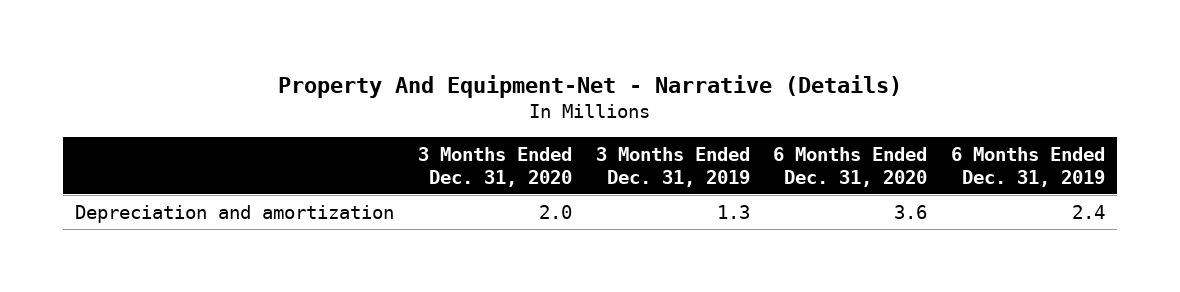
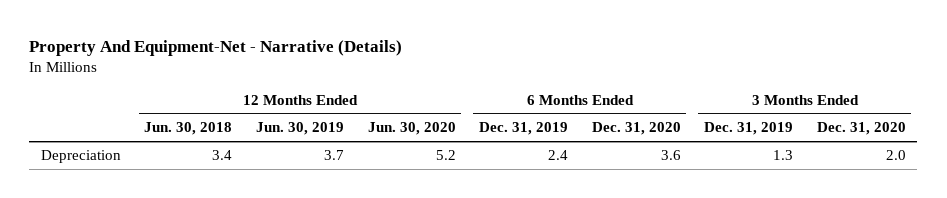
- | 3 Months Ended Dec. 31, 2020 | 3 Months Ended Dec. 31, 2019 | 6 Months Ended Dec. 31, 2020 | 6 Months Ended Dec. 31, 2019
+ | 12 Months Ended Jun. 30, 2018 | 12 Months Ended Jun. 30, 2019 | 12 Months Ended Jun. 30, 2020 | 6 Months Ended Dec. 31, 2019 | 6 Months Ended Dec. 31, 2020 | 3 Months Ended Dec. 31, 2019 | 3 Months Ended Dec. 31, 2020
- Depreciation and amortization | 2.0 | 1.3 | 3.6 | 2.4
+ Depreciation | 3.4 | 3.7 | 5.2 | 2.4 | 3.6 | 1.3 | 2.0

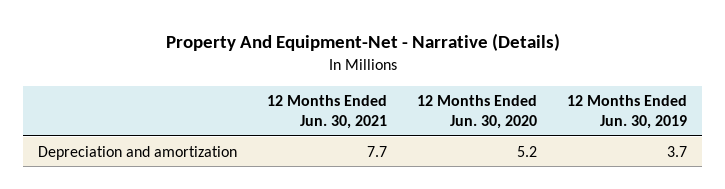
- | 12 Months Ended Jun. 30, 2018 | 12 Months Ended Jun. 30, 2019 | 12 Months Ended Jun. 30, 2020 | 6 Months Ended Dec. 31, 2019 | 6 Months Ended Dec. 31, 2020 | 3 Months Ended Dec. 31, 2019 | 3 Months Ended Dec. 31, 2020
+ | 12 Months Ended Jun. 30, 2021 | 12 Months Ended Jun. 30, 2020 | 12 Months Ended Jun. 30, 2019
- Depreciation | 3.4 | 3.7 | 5.2 | 2.4 | 3.6 | 1.3 | 2.0
+ Depreciation and amortization | 7.7 | 5.2 | 3.7

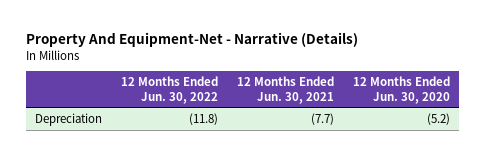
- | 12 Months Ended Jun. 30, 2021 | 12 Months Ended Jun. 30, 2020 | 12 Months Ended Jun. 30, 2019
+ | 12 Months Ended Jun. 30, 2022 | 12 Months Ended Jun. 30, 2021 | 12 Months Ended Jun. 30, 2020
- Depreciation and amortization | 7.7 | 5.2 | 3.7
+ Depreciation | (11.8) | (7.7) | (5.2)

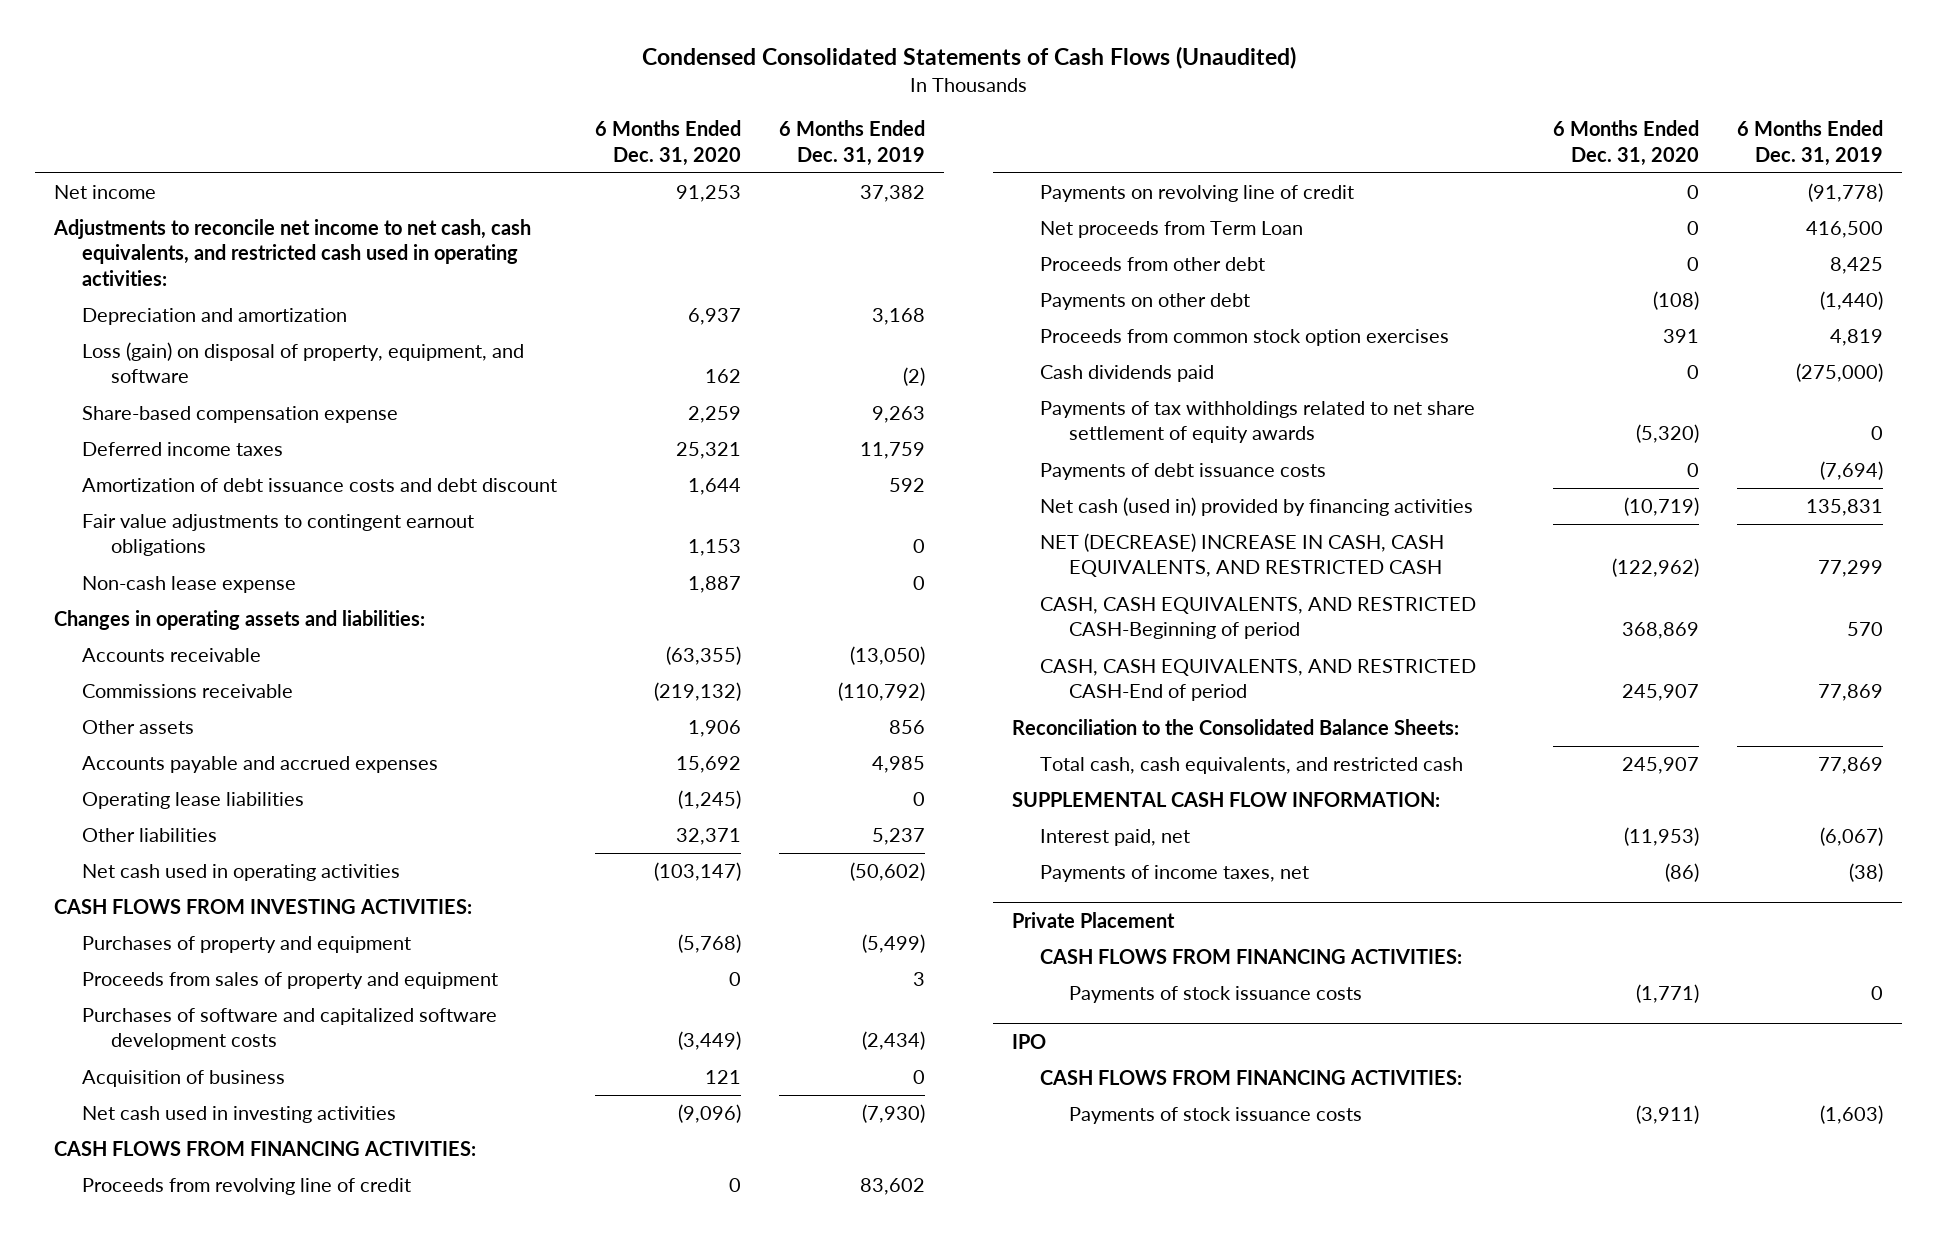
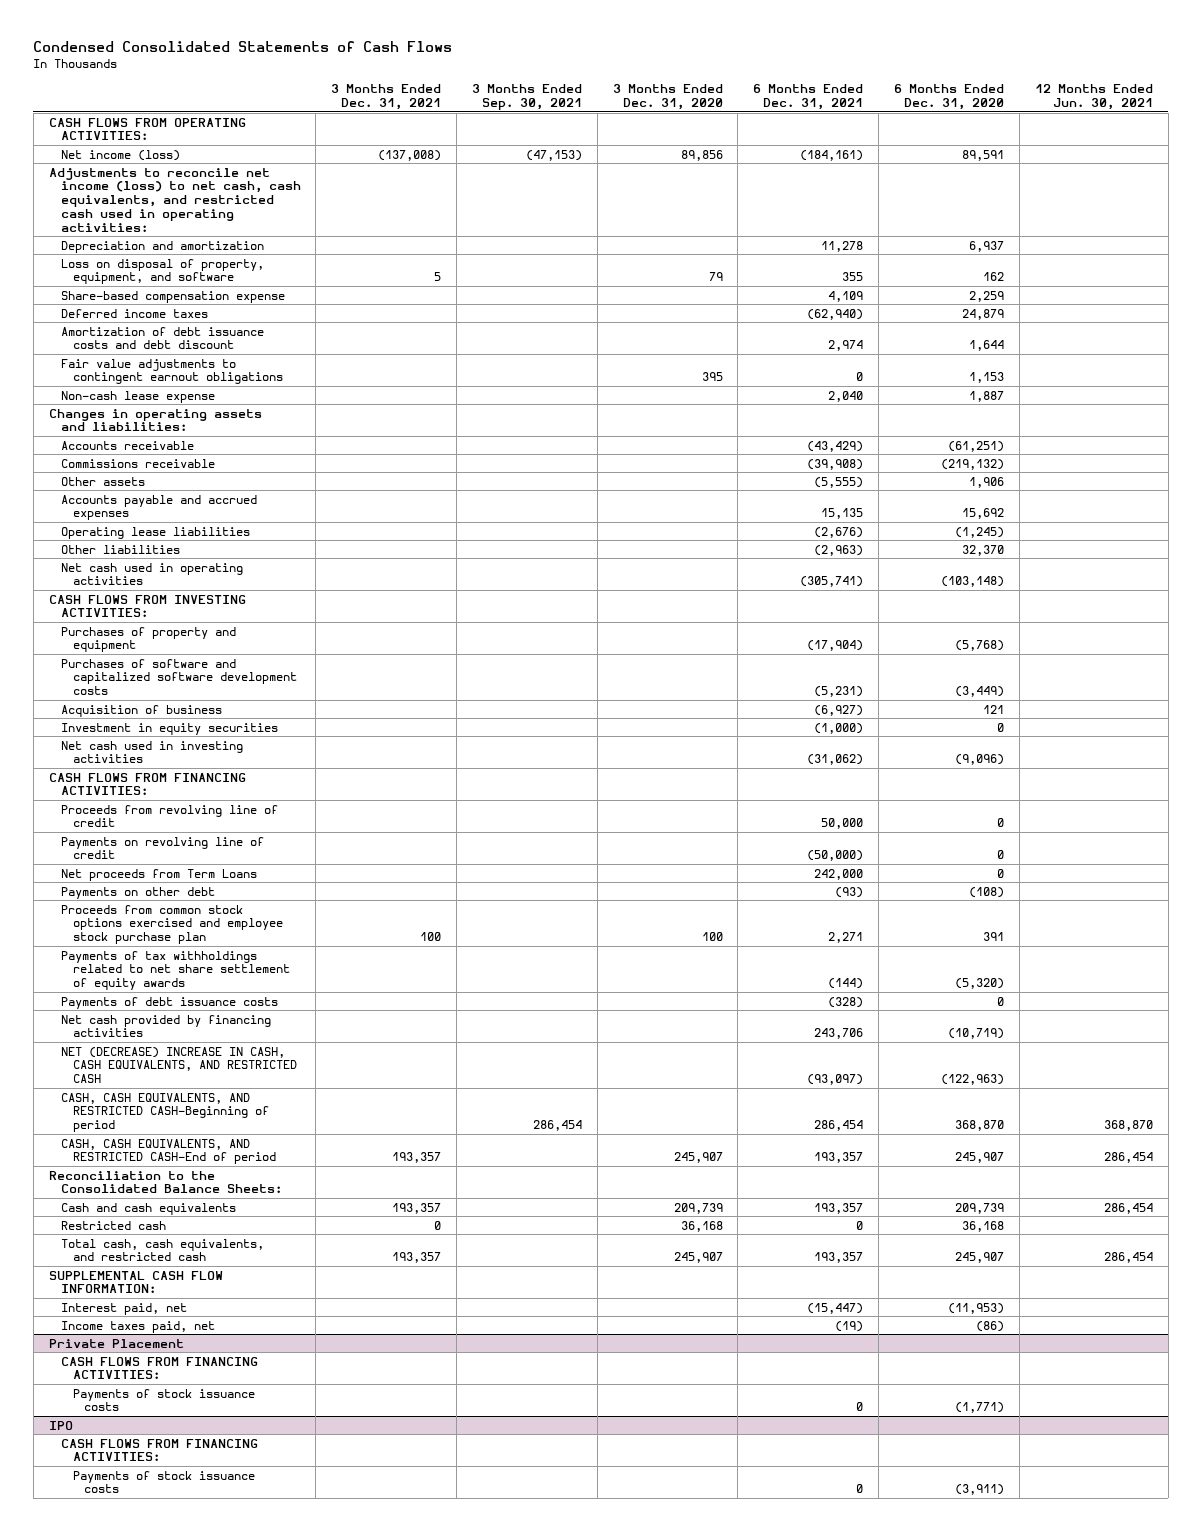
- Condensed Consolidated Statements of Cash Flows (Unaudited)
+ Condensed Consolidated Statements of Cash Flows
- | 6 Months Ended Dec. 31, 2020 | 6 Months Ended Dec. 31, 2019
+ | 3 Months Ended Dec. 31, 2021 | 3 Months Ended Sep. 30, 2021 | 3 Months Ended Dec. 31, 2020 | 6 Months Ended Dec. 31, 2021 | 6 Months Ended Dec. 31, 2020 | 12 Months Ended Jun. 30, 2021
- Net income | 91,253 | 37,382
- Adjustments to reconcile net income to net cash, cash equivalents, and restricted cash used in operating activities:
+ CASH FLOWS FROM OPERATING ACTIVITIES:
+ Net income (loss) | (137,008) | (47,153) | 89,856 | (184,161) | 89,591 |
+ Adjustments to reconcile net income (loss) to net cash, cash equivalents, and restricted cash used in operating activities:
- Loss (gain) on disposal of property, equipment, and software | 162 | (2)
+ Loss on disposal of property, equipment, and software | 5 | | 79 | 355 | 162 |
- Deferred income taxes | 25,321 | 11,759
+ Deferred income taxes | | | | (62,940) | 24,879 |
- Accounts receivable | (63,355) | (13,050)
+ Accounts receivable | | | | (43,429) | (61,251) |
- Other liabilities | 32,371 | 5,237
- Net cash used in operating activities | (103,147) | (50,602)
+ Other liabilities | | | | (2,963) | 32,370 |
+ Net cash used in operating activities | | | | (305,741) | (103,148) |
- Proceeds from sales of property and equipment | 0 | 3
+ Investment in equity securities | | | | (1,000) | 0 |
- Net proceeds from Term Loan | 0 | 416,500
- Proceeds from other debt | 0 | 8,425
+ Net proceeds from Term Loans | | | | 242,000 | 0 |
- Proceeds from common stock option exercises | 391 | 4,819
- Cash dividends paid | 0 | (275,000)
+ Proceeds from common stock options exercised and employee stock purchase plan | 100 | | 100 | 2,271 | 391 |
- Net cash (used in) provided by financing activities | (10,719) | 135,831
- NET (DECREASE) INCREASE IN CASH, CASH EQUIVALENTS, AND RESTRICTED CASH | (122,962) | 77,299
- CASH, CASH EQUIVALENTS, AND RESTRICTED CASH-Beginning of period | 368,869 | 570
+ Net cash provided by financing activities | | | | 243,706 | (10,719) |
+ NET (DECREASE) INCREASE IN CASH, CASH EQUIVALENTS, AND RESTRICTED CASH | | | | (93,097) | (122,963) |
+ CASH, CASH EQUIVALENTS, AND RESTRICTED CASH-Beginning of period | | 286,454 | | 286,454 | 368,870 | 368,870
+ Cash and cash equivalents | 193,357 | | 209,739 | 193,357 | 209,739 | 286,454
+ Restricted cash | 0 | | 36,168 | 0 | 36,168 |
- Payments of income taxes, net | (86) | (38)
+ Income taxes paid, net | | | | (19) | (86) |

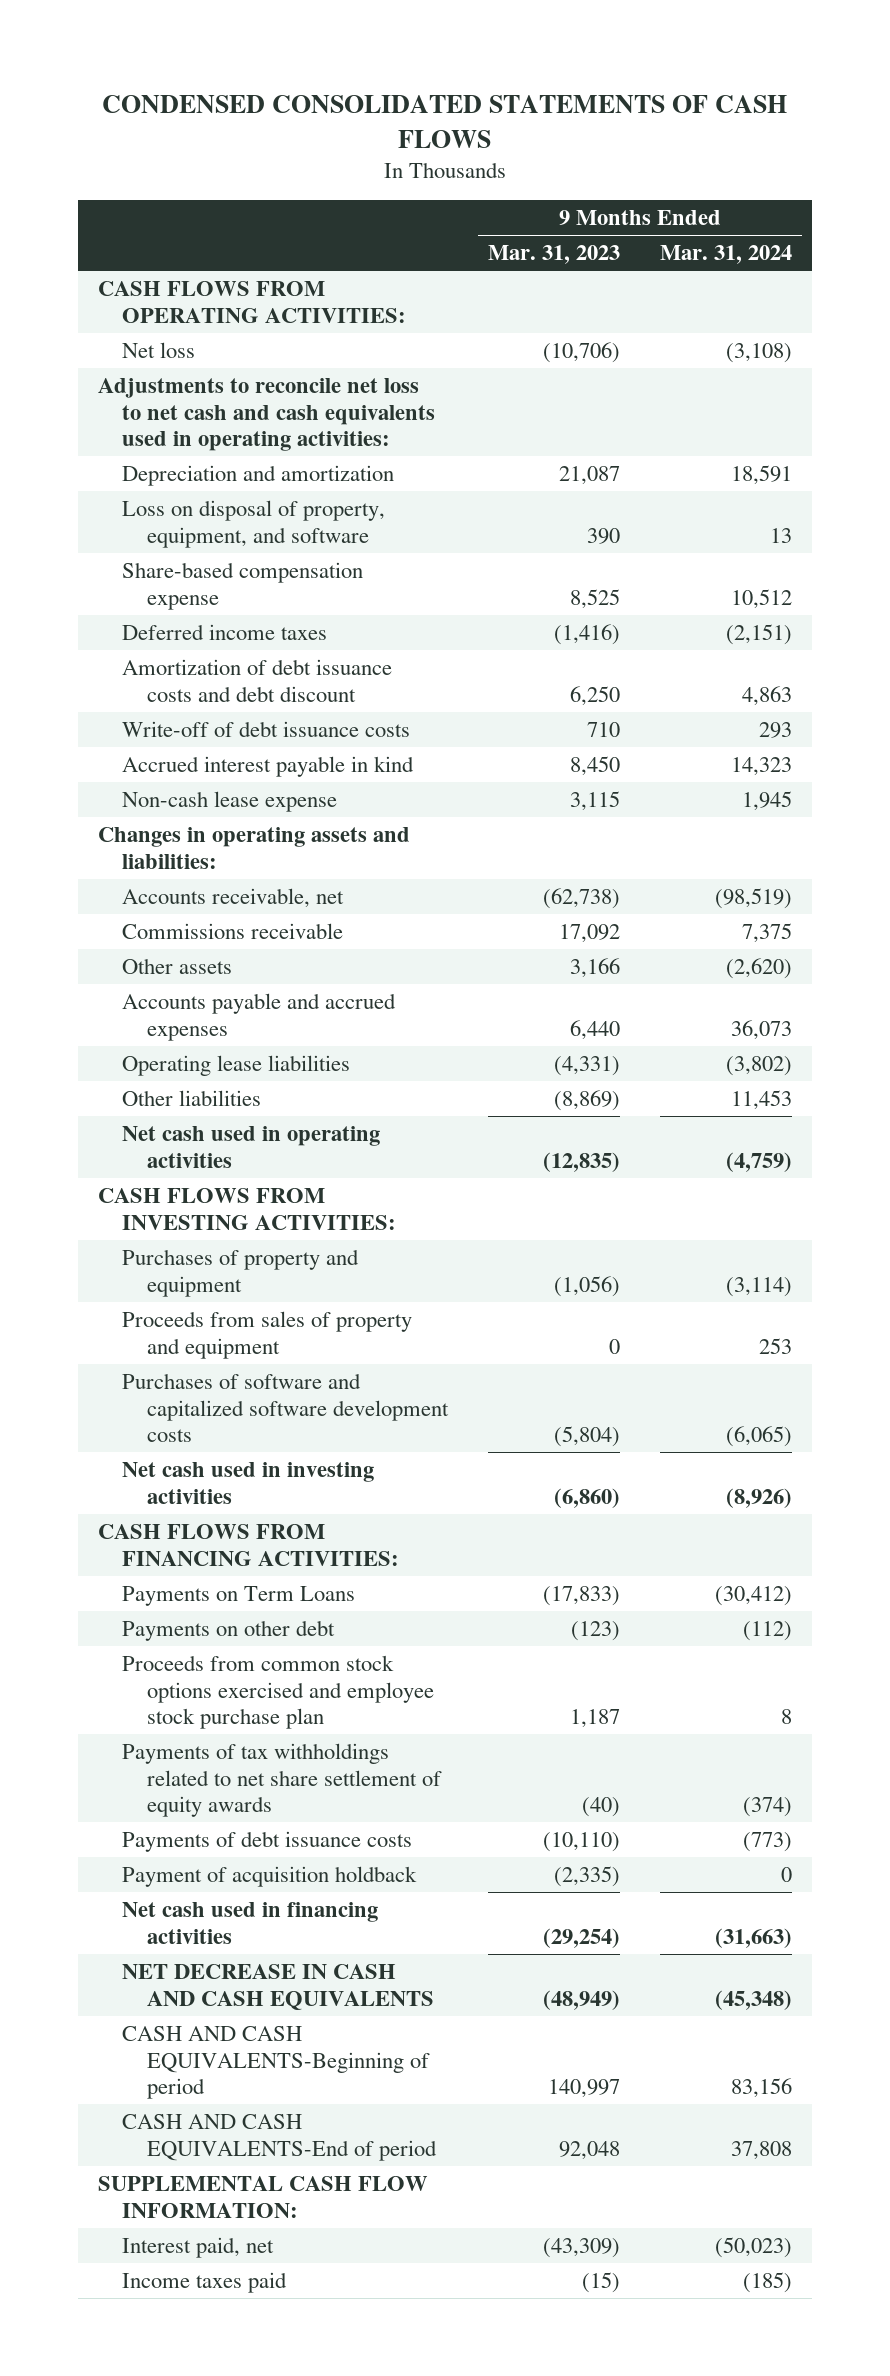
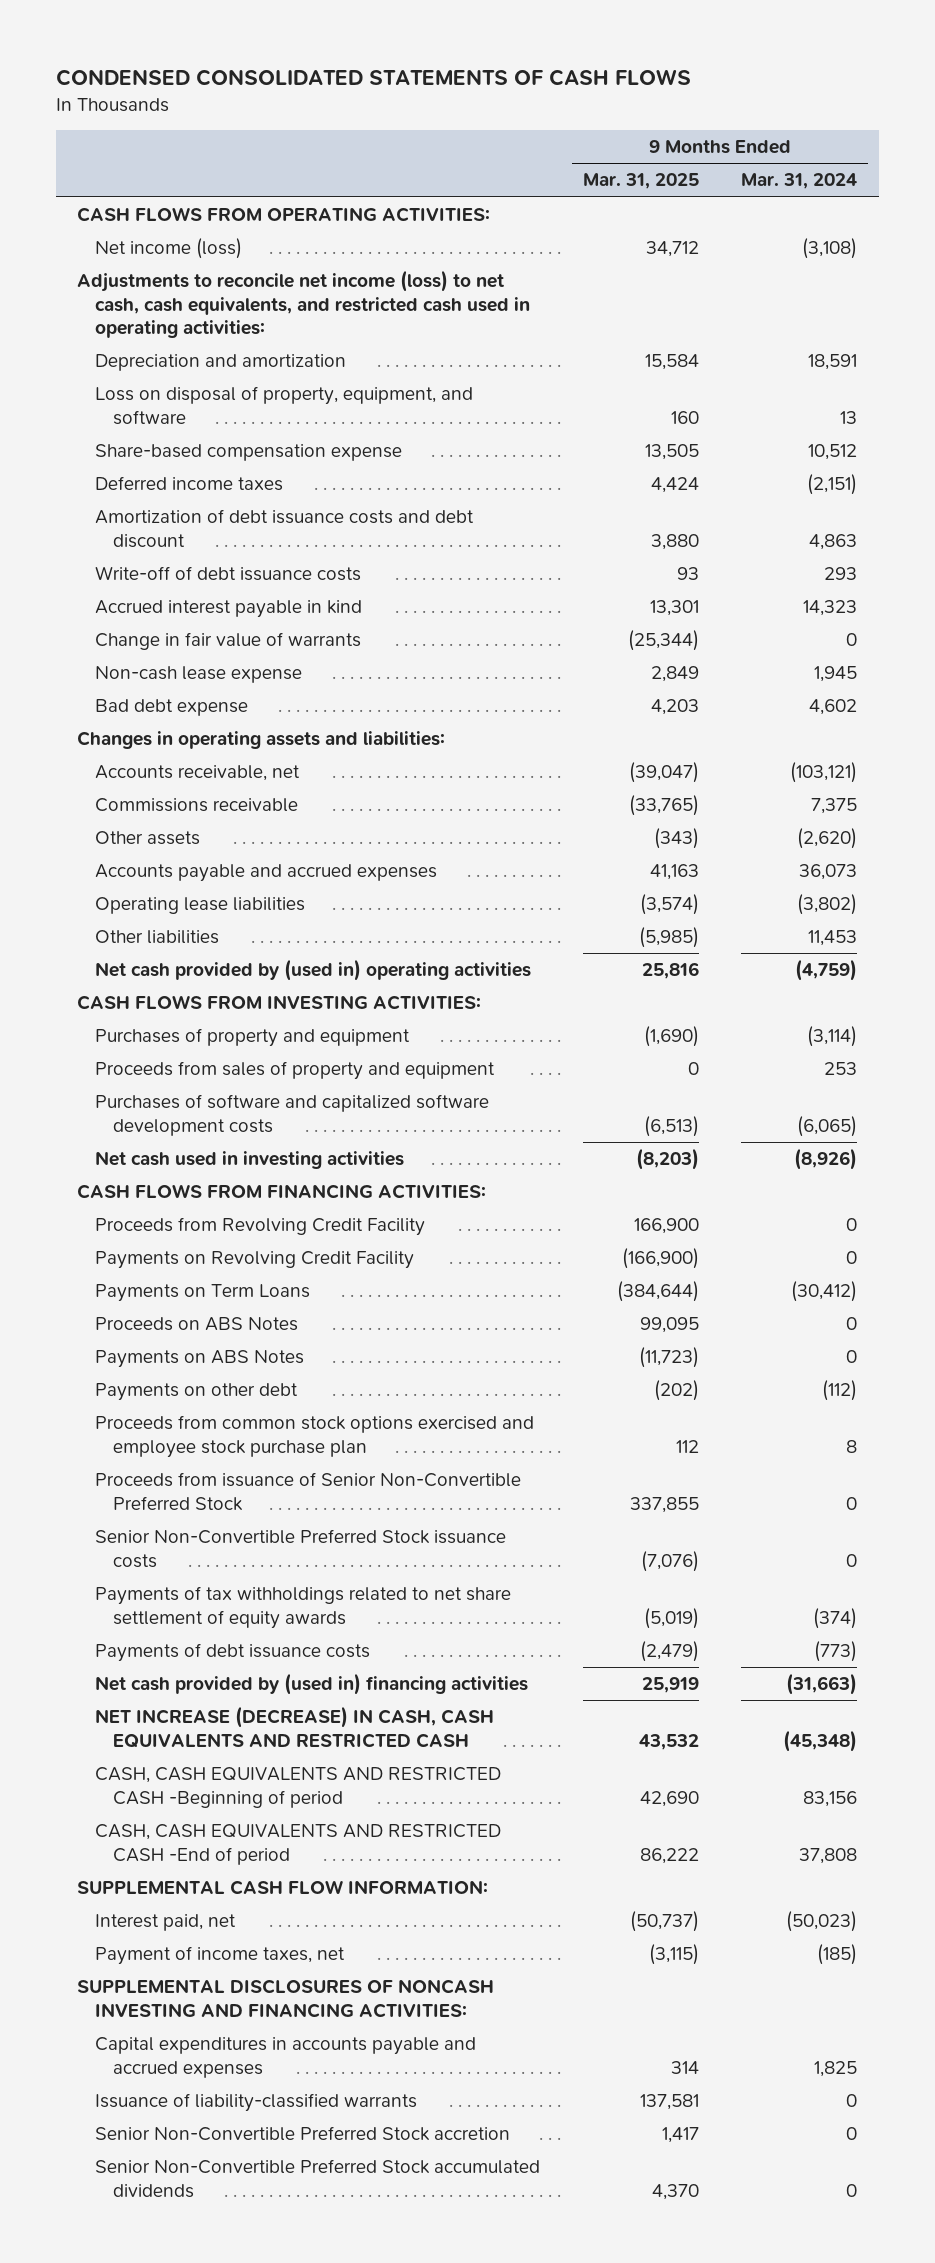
- | 9 Months Ended Mar. 31, 2023 | 9 Months Ended Mar. 31, 2024
+ | 9 Months Ended Mar. 31, 2025 | 9 Months Ended Mar. 31, 2024
- Net loss | (10,706) | (3,108)
- Adjustments to reconcile net loss to net cash and cash equivalents used in operating activities:
+ Net income (loss) | 34,712 | (3,108)
+ Adjustments to reconcile net income (loss) to net cash, cash equivalents, and restricted cash used in operating activities:
+ Change in fair value of warrants | (25,344) | 0
+ Bad debt expense | 4,203 | 4,602
- Accounts receivable, net | (62,738) | (98,519)
+ Accounts receivable, net | (39,047) | (103,121)
- Net cash used in operating activities | (12,835) | (4,759)
+ Net cash provided by (used in) operating activities | 25,816 | (4,759)
+ Proceeds from Revolving Credit Facility | 166,900 | 0
+ Payments on Revolving Credit Facility | (166,900) | 0
+ Proceeds on ABS Notes | 99,095 | 0
+ Payments on ABS Notes | (11,723) | 0
+ Proceeds from issuance of Senior Non-Convertible Preferred Stock | 337,855 | 0
+ Senior Non-Convertible Preferred Stock issuance costs | (7,076) | 0
- Payment of acquisition holdback | (2,335) | 0
- Net cash used in financing activities | (29,254) | (31,663)
- NET DECREASE IN CASH AND CASH EQUIVALENTS | (48,949) | (45,348)
- CASH AND CASH EQUIVALENTS-Beginning of period | 140,997 | 83,156
- CASH AND CASH EQUIVALENTS-End of period | 92,048 | 37,808
+ Net cash provided by (used in) financing activities | 25,919 | (31,663)
+ NET INCREASE (DECREASE) IN CASH, CASH EQUIVALENTS AND RESTRICTED CASH | 43,532 | (45,348)
+ CASH, CASH EQUIVALENTS AND RESTRICTED CASH -Beginning of period | 42,690 | 83,156
+ CASH, CASH EQUIVALENTS AND RESTRICTED CASH -End of period | 86,222 | 37,808
- Income taxes paid | (15) | (185)
+ Payment of income taxes, net | (3,115) | (185)
+ SUPPLEMENTAL DISCLOSURES OF NONCASH INVESTING AND FINANCING ACTIVITIES:
+ Capital expenditures in accounts payable and accrued expenses | 314 | 1,825
+ Issuance of liability-classified warrants | 137,581 | 0
+ Senior Non-Convertible Preferred Stock accretion | 1,417 | 0
+ Senior Non-Convertible Preferred Stock accumulated dividends | 4,370 | 0

